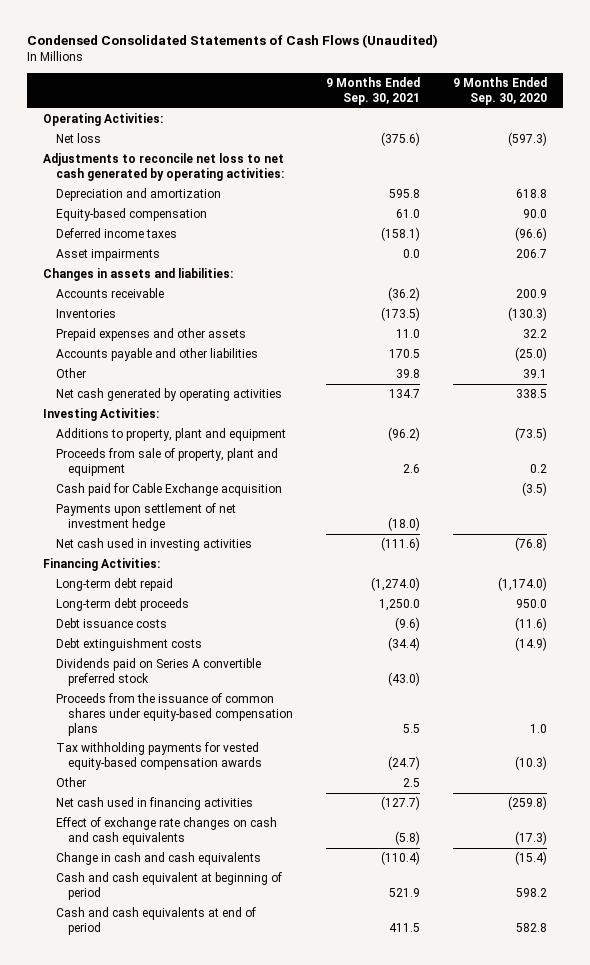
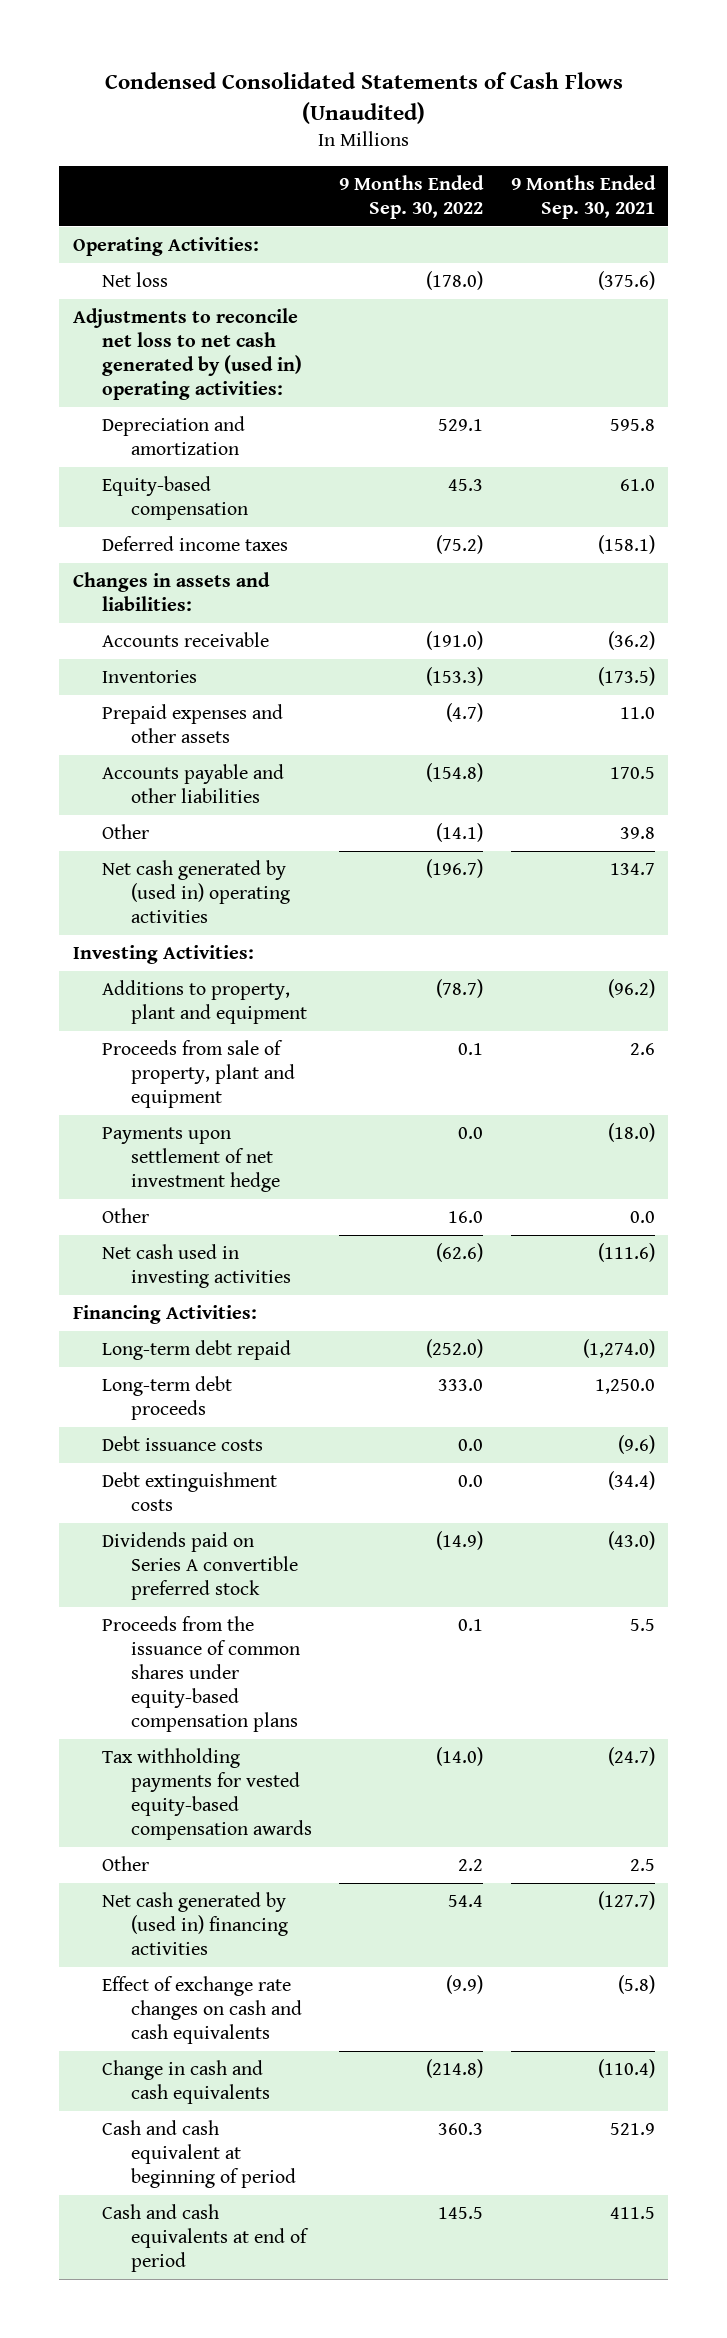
- | 9 Months Ended Sep. 30, 2021 | 9 Months Ended Sep. 30, 2020
+ | 9 Months Ended Sep. 30, 2022 | 9 Months Ended Sep. 30, 2021
- Adjustments to reconcile net loss to net cash generated by operating activities:
+ Adjustments to reconcile net loss to net cash generated by (used in) operating activities:
- Asset impairments | 0.0 | 206.7
- Net cash generated by operating activities | 134.7 | 338.5
+ Net cash generated by (used in) operating activities | (196.7) | 134.7
- Cash paid for Cable Exchange acquisition | | (3.5)
+ Other | 16.0 | 0.0
- Net cash used in financing activities | (127.7) | (259.8)
+ Net cash generated by (used in) financing activities | 54.4 | (127.7)

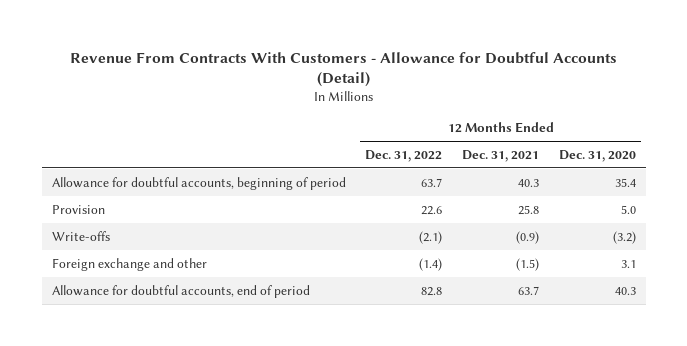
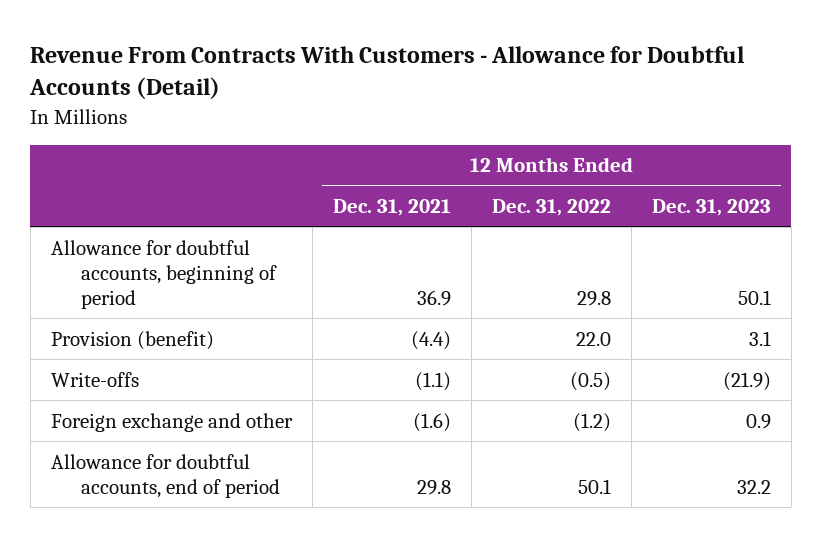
- | 12 Months Ended Dec. 31, 2022 | 12 Months Ended Dec. 31, 2021 | 12 Months Ended Dec. 31, 2020
+ | 12 Months Ended Dec. 31, 2021 | 12 Months Ended Dec. 31, 2022 | 12 Months Ended Dec. 31, 2023
- Allowance for doubtful accounts, beginning of period | 63.7 | 40.3 | 35.4
- Provision | 22.6 | 25.8 | 5.0
- Write-offs | (2.1) | (0.9) | (3.2)
- Foreign exchange and other | (1.4) | (1.5) | 3.1
- Allowance for doubtful accounts, end of period | 82.8 | 63.7 | 40.3
+ Allowance for doubtful accounts, beginning of period | 36.9 | 29.8 | 50.1
+ Provision (benefit) | (4.4) | 22.0 | 3.1
+ Write-offs | (1.1) | (0.5) | (21.9)
+ Foreign exchange and other | (1.6) | (1.2) | 0.9
+ Allowance for doubtful accounts, end of period | 29.8 | 50.1 | 32.2

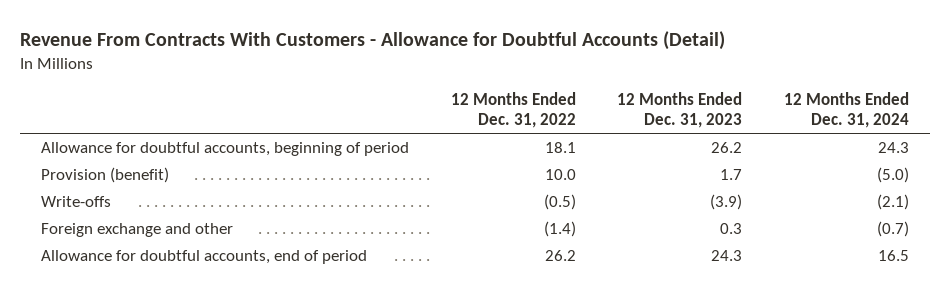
- | 12 Months Ended Dec. 31, 2021 | 12 Months Ended Dec. 31, 2022 | 12 Months Ended Dec. 31, 2023
+ | 12 Months Ended Dec. 31, 2022 | 12 Months Ended Dec. 31, 2023 | 12 Months Ended Dec. 31, 2024
- Allowance for doubtful accounts, beginning of period | 36.9 | 29.8 | 50.1
- Provision (benefit) | (4.4) | 22.0 | 3.1
- Write-offs | (1.1) | (0.5) | (21.9)
- Foreign exchange and other | (1.6) | (1.2) | 0.9
- Allowance for doubtful accounts, end of period | 29.8 | 50.1 | 32.2
+ Allowance for doubtful accounts, beginning of period | 18.1 | 26.2 | 24.3
+ Provision (benefit) | 10.0 | 1.7 | (5.0)
+ Write-offs | (0.5) | (3.9) | (2.1)
+ Foreign exchange and other | (1.4) | 0.3 | (0.7)
+ Allowance for doubtful accounts, end of period | 26.2 | 24.3 | 16.5

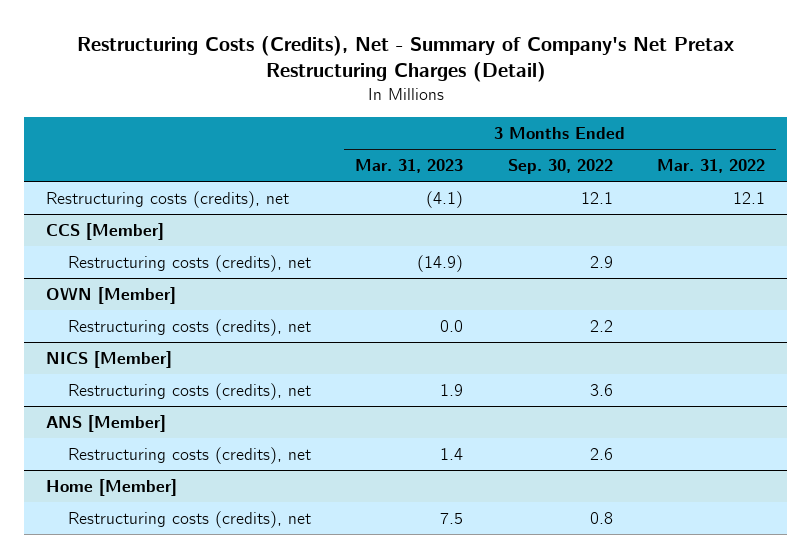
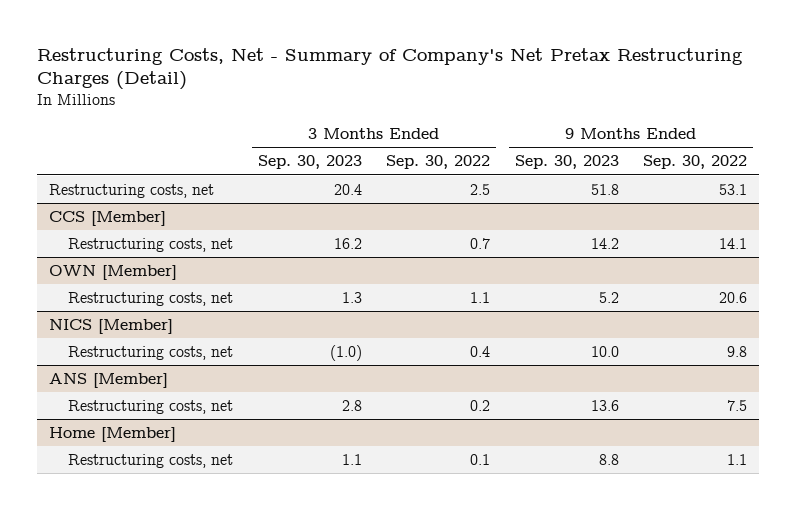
- Restructuring Costs (Credits), Net - Summary of Company's Net Pretax Restructuring Charges (Detail)
+ Restructuring Costs, Net - Summary of Company's Net Pretax Restructuring Charges (Detail)
- | 3 Months Ended Mar. 31, 2023 | 3 Months Ended Sep. 30, 2022 | 3 Months Ended Mar. 31, 2022
+ | 3 Months Ended Sep. 30, 2023 | 3 Months Ended Sep. 30, 2022 | 9 Months Ended Sep. 30, 2023 | 9 Months Ended Sep. 30, 2022
- Restructuring costs (credits), net | (4.1) | 12.1 | 12.1
+ Restructuring costs, net | 20.4 | 2.5 | 51.8 | 53.1
@ CCS [Member]
- Restructuring costs (credits), net | (14.9) | 2.9 |
+ Restructuring costs, net | 16.2 | 0.7 | 14.2 | 14.1
@ OWN [Member]
- Restructuring costs (credits), net | 0.0 | 2.2 |
+ Restructuring costs, net | 1.3 | 1.1 | 5.2 | 20.6
@ NICS [Member]
- Restructuring costs (credits), net | 1.9 | 3.6 |
+ Restructuring costs, net | (1.0) | 0.4 | 10.0 | 9.8
@ ANS [Member]
- Restructuring costs (credits), net | 1.4 | 2.6 |
+ Restructuring costs, net | 2.8 | 0.2 | 13.6 | 7.5
@ Home [Member]
- Restructuring costs (credits), net | 7.5 | 0.8 |
+ Restructuring costs, net | 1.1 | 0.1 | 8.8 | 1.1

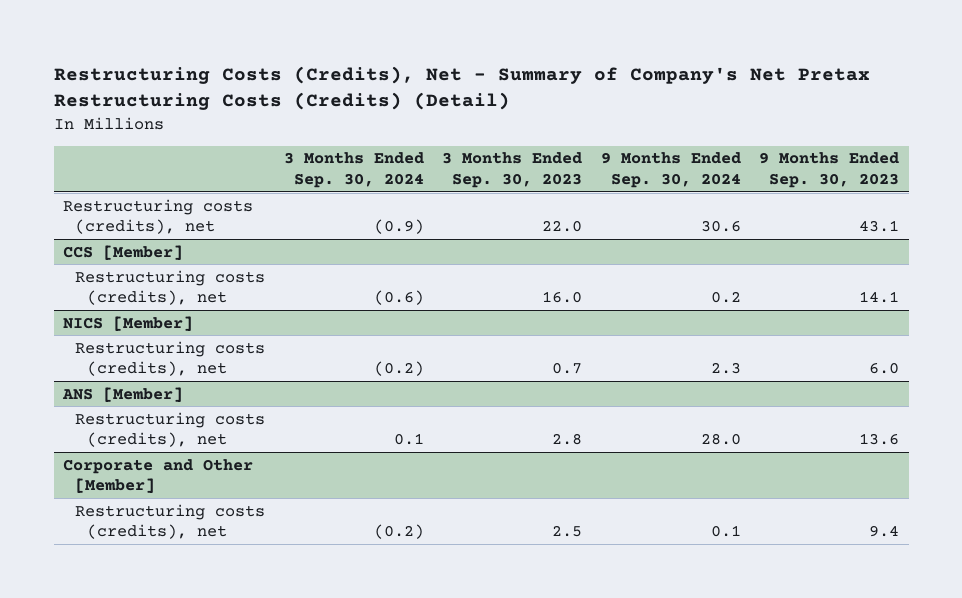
- Restructuring Costs, Net - Summary of Company's Net Pretax Restructuring Charges (Detail)
+ Restructuring Costs (Credits), Net - Summary of Company's Net Pretax Restructuring Costs (Credits) (Detail)
- | 3 Months Ended Sep. 30, 2023 | 3 Months Ended Sep. 30, 2022 | 9 Months Ended Sep. 30, 2023 | 9 Months Ended Sep. 30, 2022
+ | 3 Months Ended Sep. 30, 2024 | 3 Months Ended Sep. 30, 2023 | 9 Months Ended Sep. 30, 2024 | 9 Months Ended Sep. 30, 2023
- Restructuring costs, net | 20.4 | 2.5 | 51.8 | 53.1
+ Restructuring costs (credits), net | (0.9) | 22.0 | 30.6 | 43.1
@ CCS [Member]
- Restructuring costs, net | 16.2 | 0.7 | 14.2 | 14.1
- OWN [Member]
- Restructuring costs, net | 1.3 | 1.1 | 5.2 | 20.6
@ CCS [Member]
+ Restructuring costs (credits), net | (0.6) | 16.0 | 0.2 | 14.1
@ NICS [Member]
- Restructuring costs, net | (1.0) | 0.4 | 10.0 | 9.8
+ Restructuring costs (credits), net | (0.2) | 0.7 | 2.3 | 6.0
@ ANS [Member]
- Restructuring costs, net | 2.8 | 0.2 | 13.6 | 7.5
- Home [Member]
- Restructuring costs, net | 1.1 | 0.1 | 8.8 | 1.1
@ ANS [Member]
+ Restructuring costs (credits), net | 0.1 | 2.8 | 28.0 | 13.6
+ Corporate and Other [Member]
+ Restructuring costs (credits), net | (0.2) | 2.5 | 0.1 | 9.4

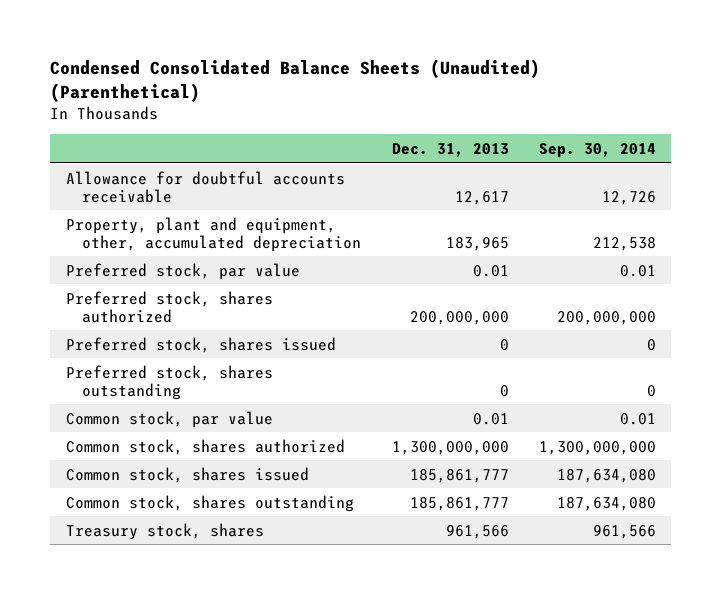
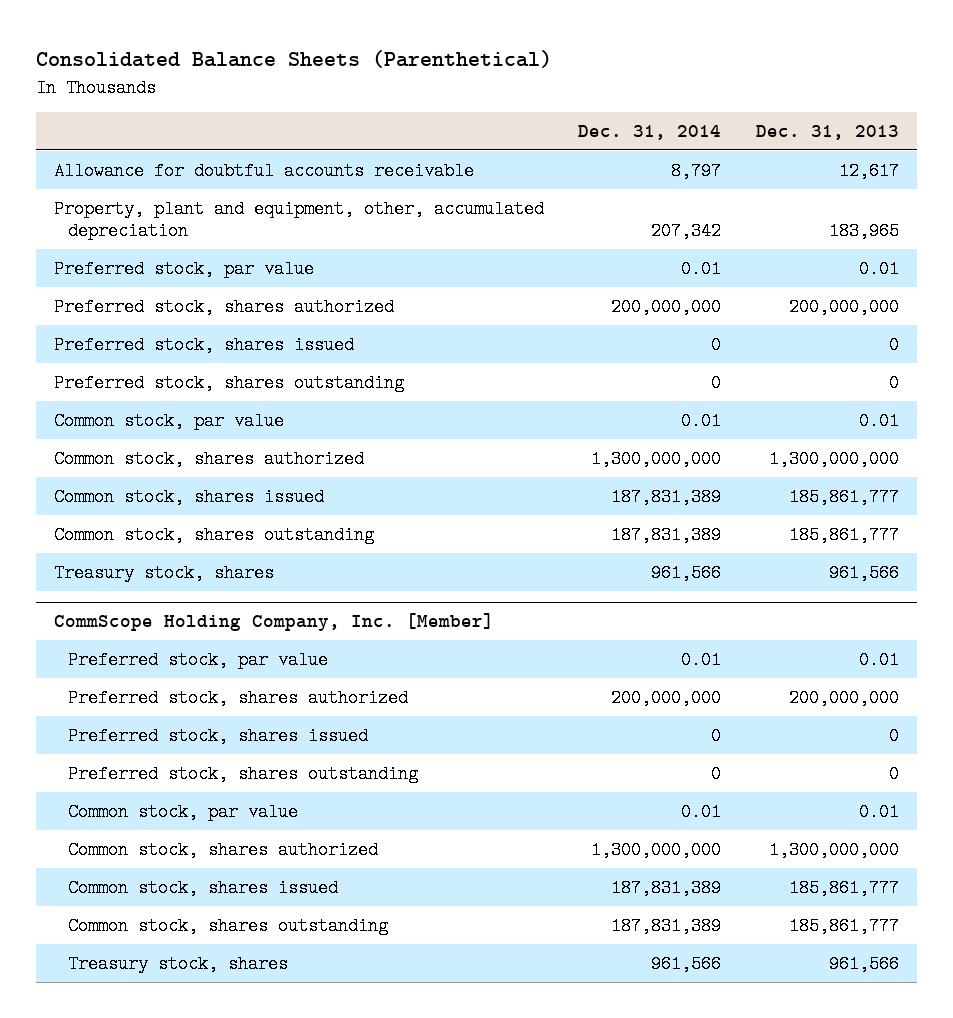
- Condensed Consolidated Balance Sheets (Unaudited) (Parenthetical)
+ Consolidated Balance Sheets (Parenthetical)
- | Dec. 31, 2013 | Sep. 30, 2014
+ | Dec. 31, 2014 | Dec. 31, 2013
+ CommScope Holding Company, Inc. [Member]
+ Preferred stock, par value | 0.01 | 0.01
+ Preferred stock, shares authorized | 200,000,000 | 200,000,000
+ Preferred stock, shares issued | 0 | 0
+ Preferred stock, shares outstanding | 0 | 0
+ Common stock, par value | 0.01 | 0.01
+ Common stock, shares authorized | 1,300,000,000 | 1,300,000,000
+ Common stock, shares issued | 187,831,389 | 185,861,777
+ Common stock, shares outstanding | 187,831,389 | 185,861,777
+ Treasury stock, shares | 961,566 | 961,566

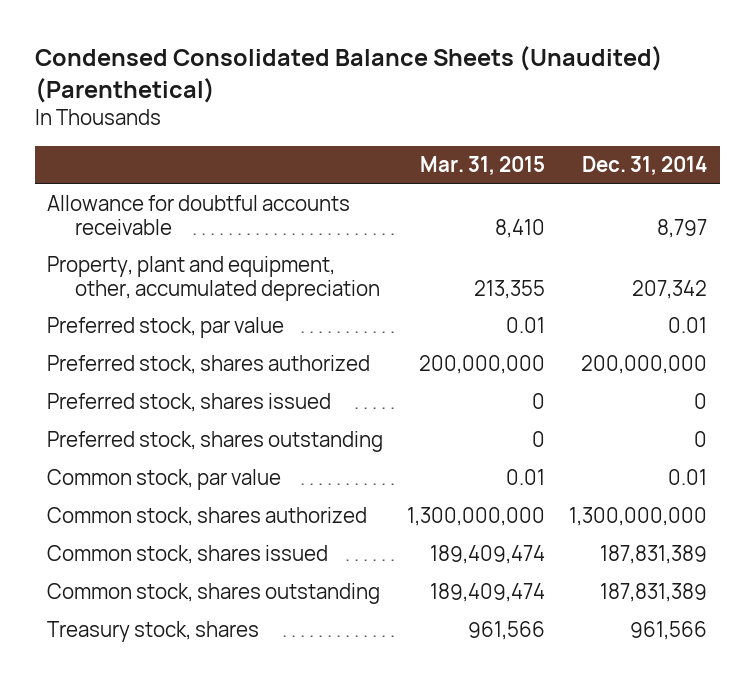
- Consolidated Balance Sheets (Parenthetical)
+ Condensed Consolidated Balance Sheets (Unaudited) (Parenthetical)
- | Dec. 31, 2014 | Dec. 31, 2013
+ | Mar. 31, 2015 | Dec. 31, 2014
- CommScope Holding Company, Inc. [Member]
- Preferred stock, par value | 0.01 | 0.01
- Preferred stock, shares authorized | 200,000,000 | 200,000,000
- Preferred stock, shares issued | 0 | 0
- Preferred stock, shares outstanding | 0 | 0
- Common stock, par value | 0.01 | 0.01
- Common stock, shares authorized | 1,300,000,000 | 1,300,000,000
- Common stock, shares issued | 187,831,389 | 185,861,777
- Common stock, shares outstanding | 187,831,389 | 185,861,777
- Treasury stock, shares | 961,566 | 961,566

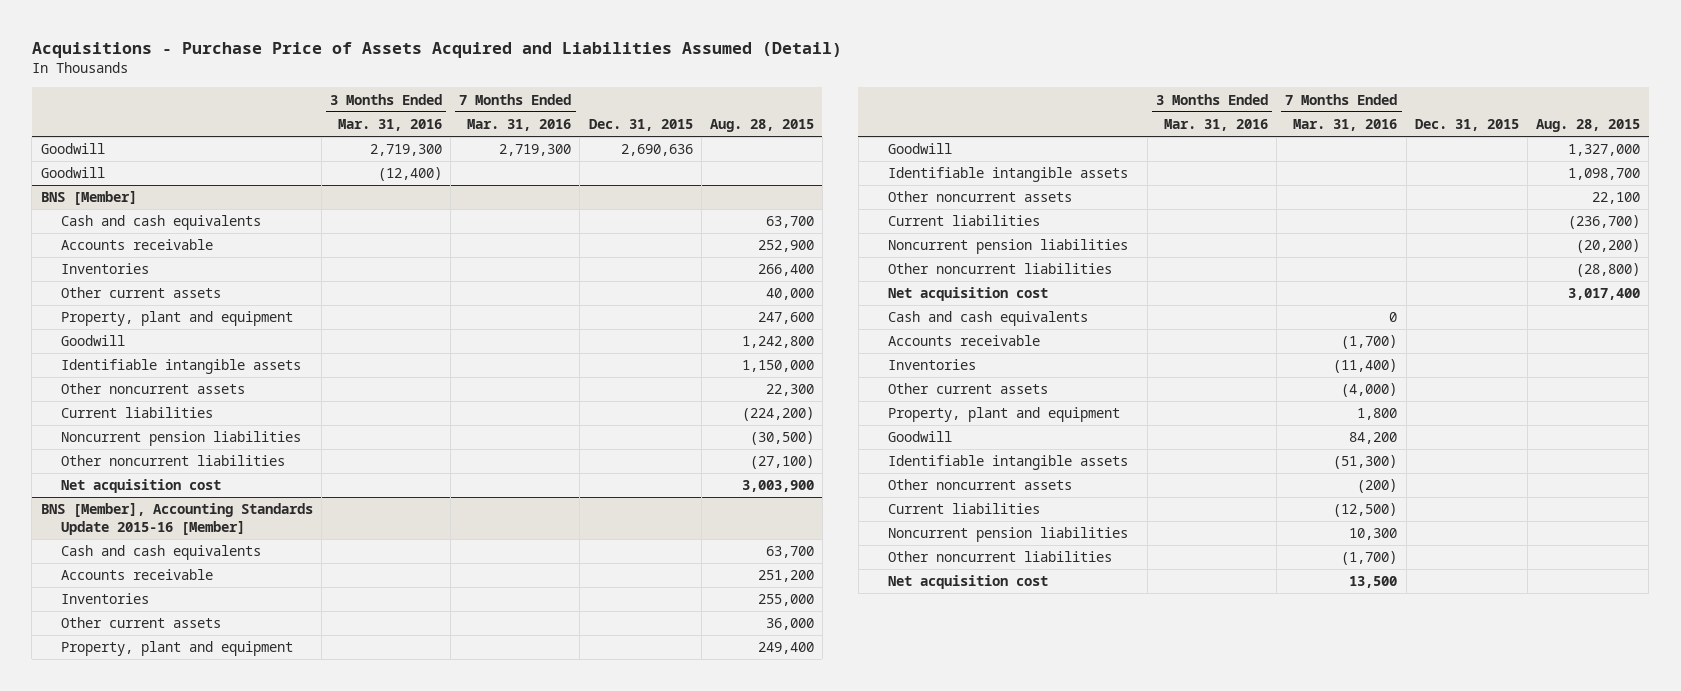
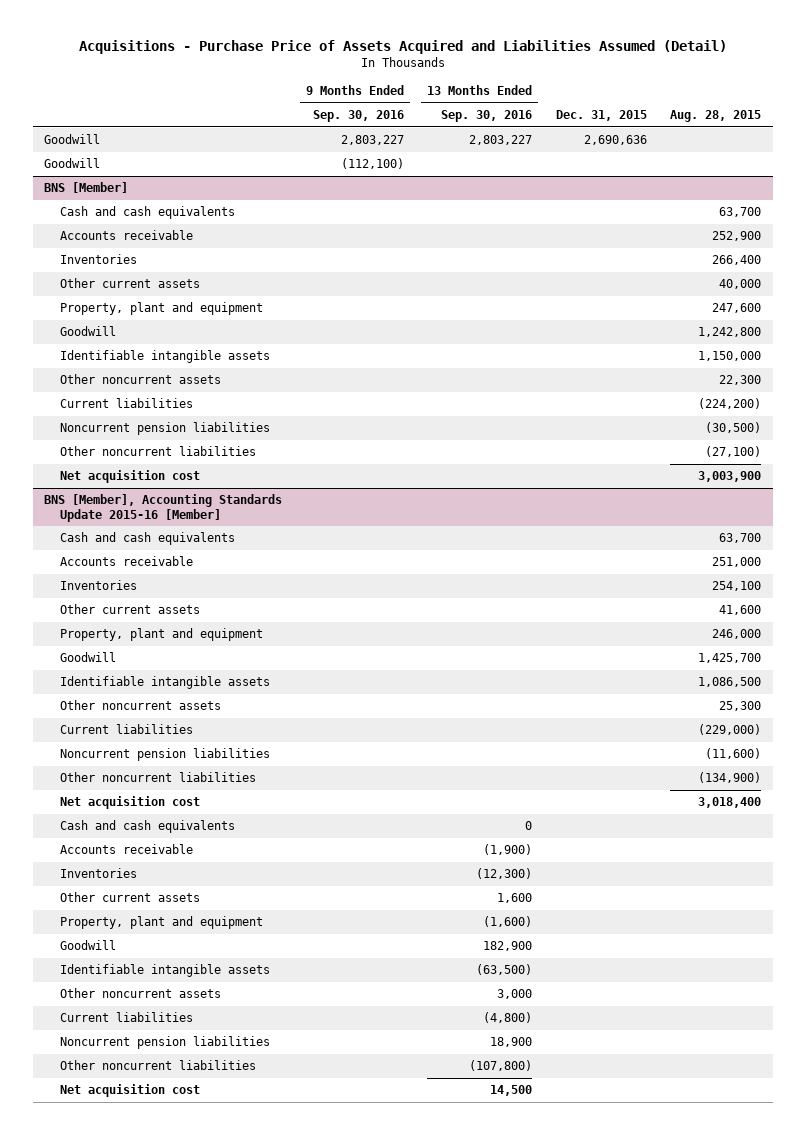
- | 3 Months Ended Mar. 31, 2016 | 7 Months Ended Mar. 31, 2016 | Dec. 31, 2015 | Aug. 28, 2015
+ | 9 Months Ended Sep. 30, 2016 | 13 Months Ended Sep. 30, 2016 | Dec. 31, 2015 | Aug. 28, 2015
@ BNS [Member], Accounting Standards Update 2015-16 [Member]
- Accounts receivable | | | | 251,200
- Inventories | | | | 255,000
- Other current assets | | | | 36,000
- Property, plant and equipment | | | | 249,400
- Goodwill | | | | 1,327,000
- Identifiable intangible assets | | | | 1,098,700
- Other noncurrent assets | | | | 22,100
- Current liabilities | | | | (236,700)
- Noncurrent pension liabilities | | | | (20,200)
- Other noncurrent liabilities | | | | (28,800)
- Net acquisition cost | | | | 3,017,400
+ Accounts receivable | | | | 251,000
+ Inventories | | | | 254,100
+ Other current assets | | | | 41,600
+ Property, plant and equipment | | | | 246,000
+ Goodwill | | | | 1,425,700
+ Identifiable intangible assets | | | | 1,086,500
+ Other noncurrent assets | | | | 25,300
+ Current liabilities | | | | (229,000)
+ Noncurrent pension liabilities | | | | (11,600)
+ Other noncurrent liabilities | | | | (134,900)
+ Net acquisition cost | | | | 3,018,400

